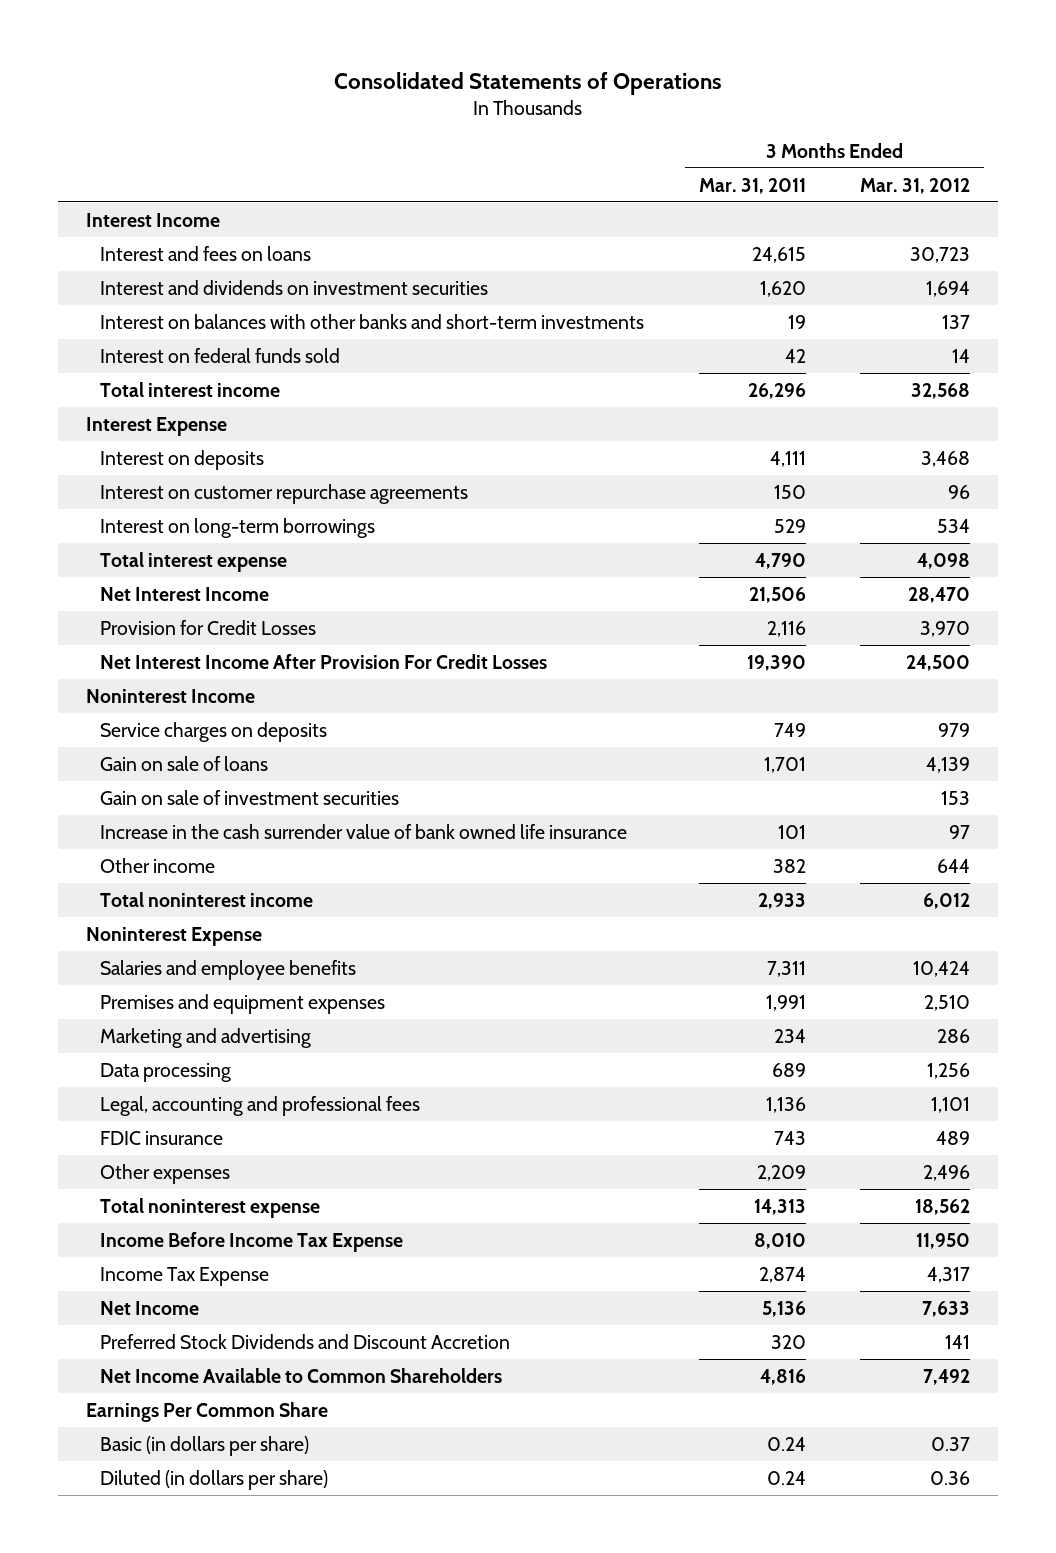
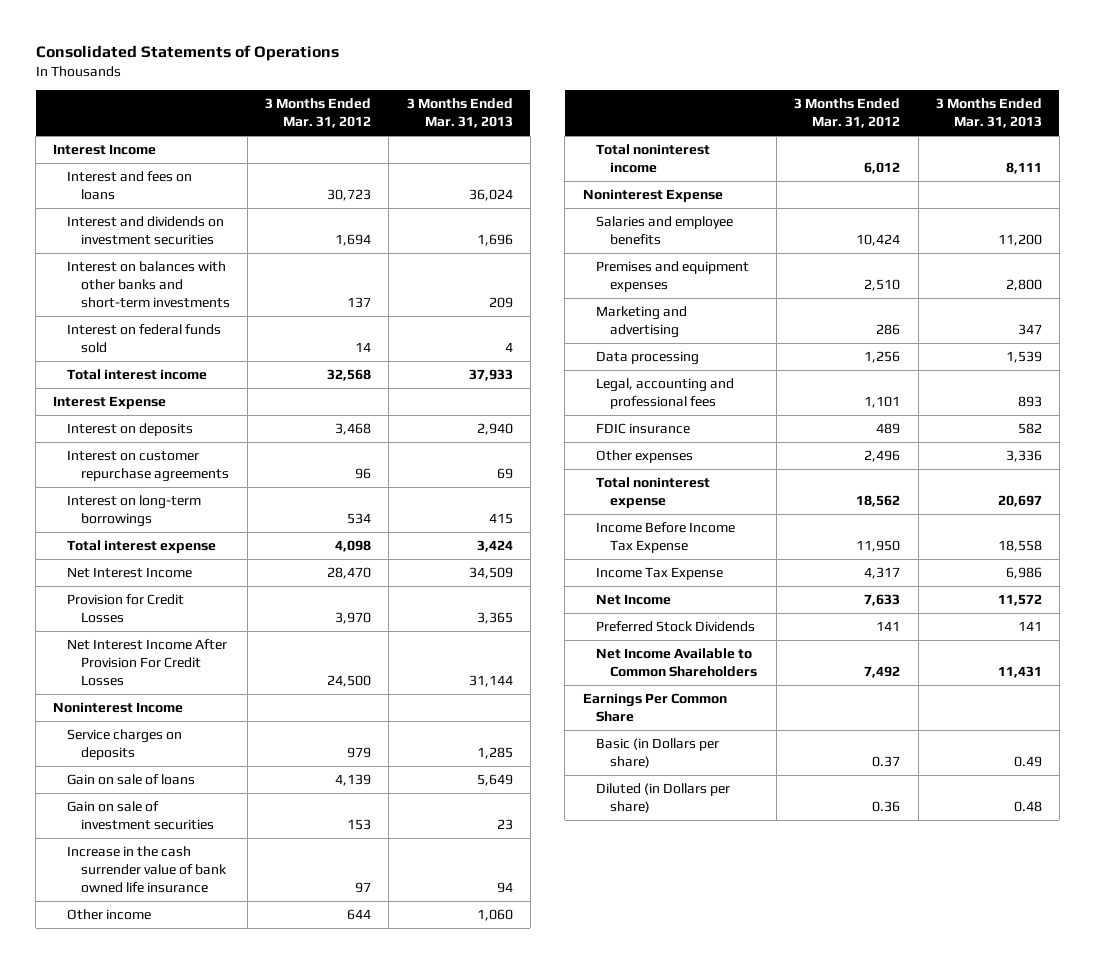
- | 3 Months Ended Mar. 31, 2011 | 3 Months Ended Mar. 31, 2012
+ | 3 Months Ended Mar. 31, 2012 | 3 Months Ended Mar. 31, 2013
- Preferred Stock Dividends and Discount Accretion | 320 | 141
+ Preferred Stock Dividends | 141 | 141
- Basic (in dollars per share) | 0.24 | 0.37
- Diluted (in dollars per share) | 0.24 | 0.36
+ Basic (in Dollars per share) | 0.37 | 0.49
+ Diluted (in Dollars per share) | 0.36 | 0.48

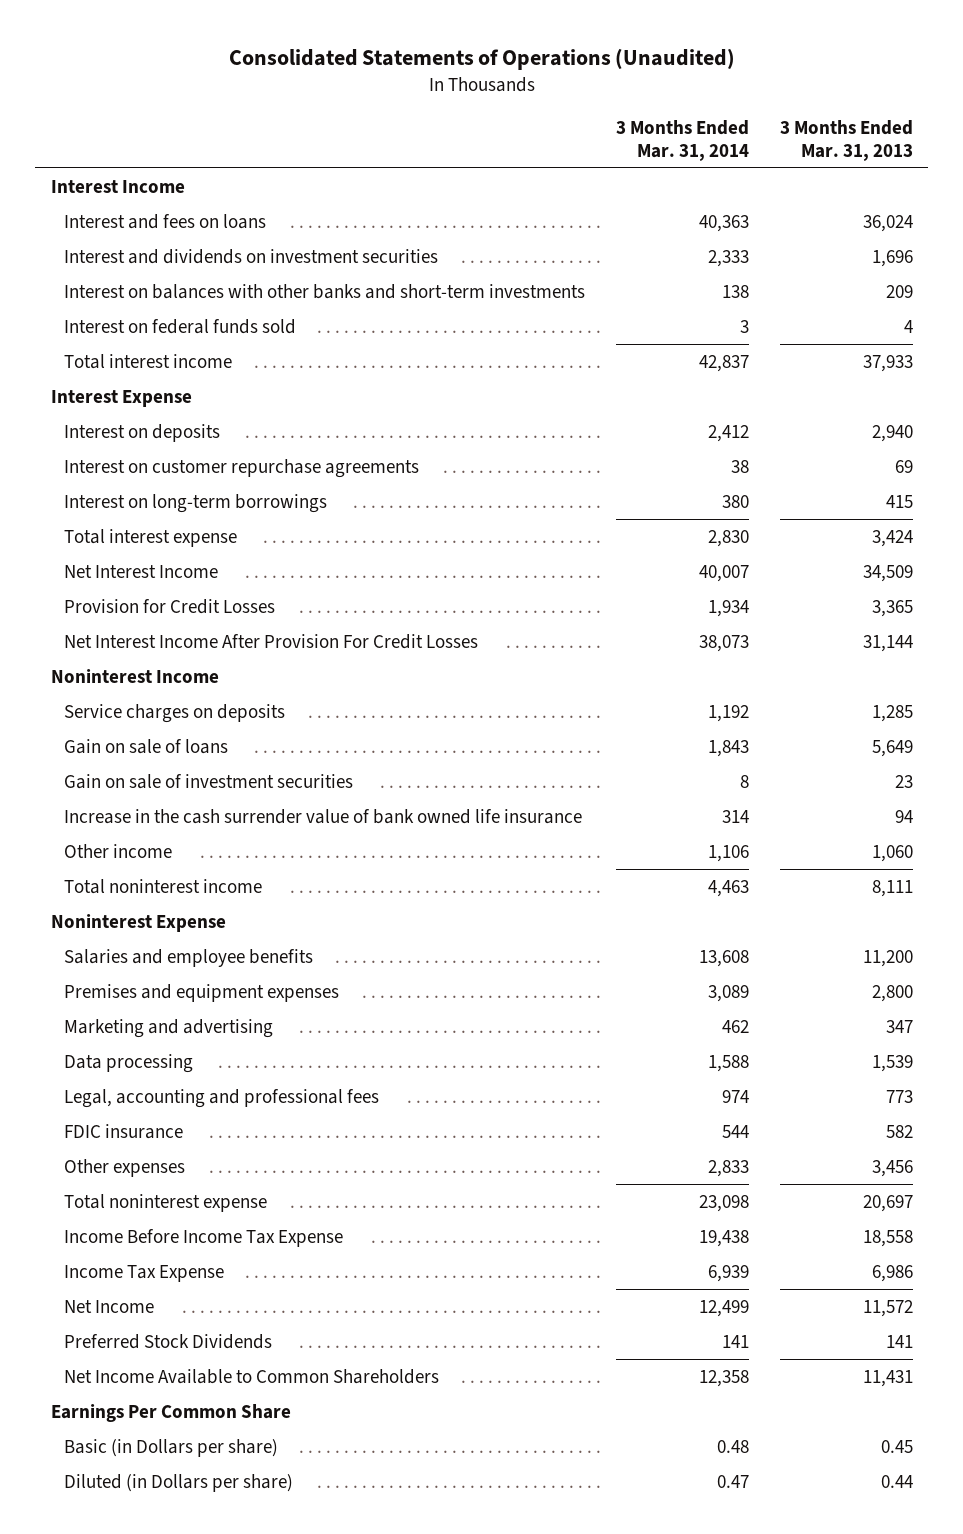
- Consolidated Statements of Operations
+ Consolidated Statements of Operations (Unaudited)
- | 3 Months Ended Mar. 31, 2012 | 3 Months Ended Mar. 31, 2013
+ | 3 Months Ended Mar. 31, 2014 | 3 Months Ended Mar. 31, 2013
- Legal, accounting and professional fees | 1,101 | 893
+ Legal, accounting and professional fees | 974 | 773
- Other expenses | 2,496 | 3,336
+ Other expenses | 2,833 | 3,456
- Basic (in Dollars per share) | 0.37 | 0.49
- Diluted (in Dollars per share) | 0.36 | 0.48
+ Basic (in Dollars per share) | 0.48 | 0.45
+ Diluted (in Dollars per share) | 0.47 | 0.44

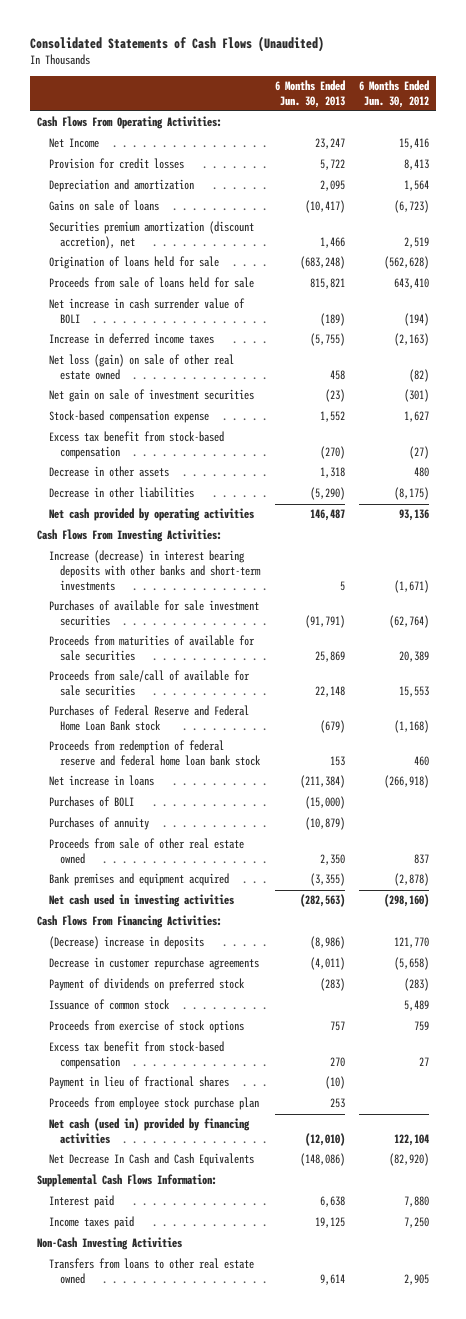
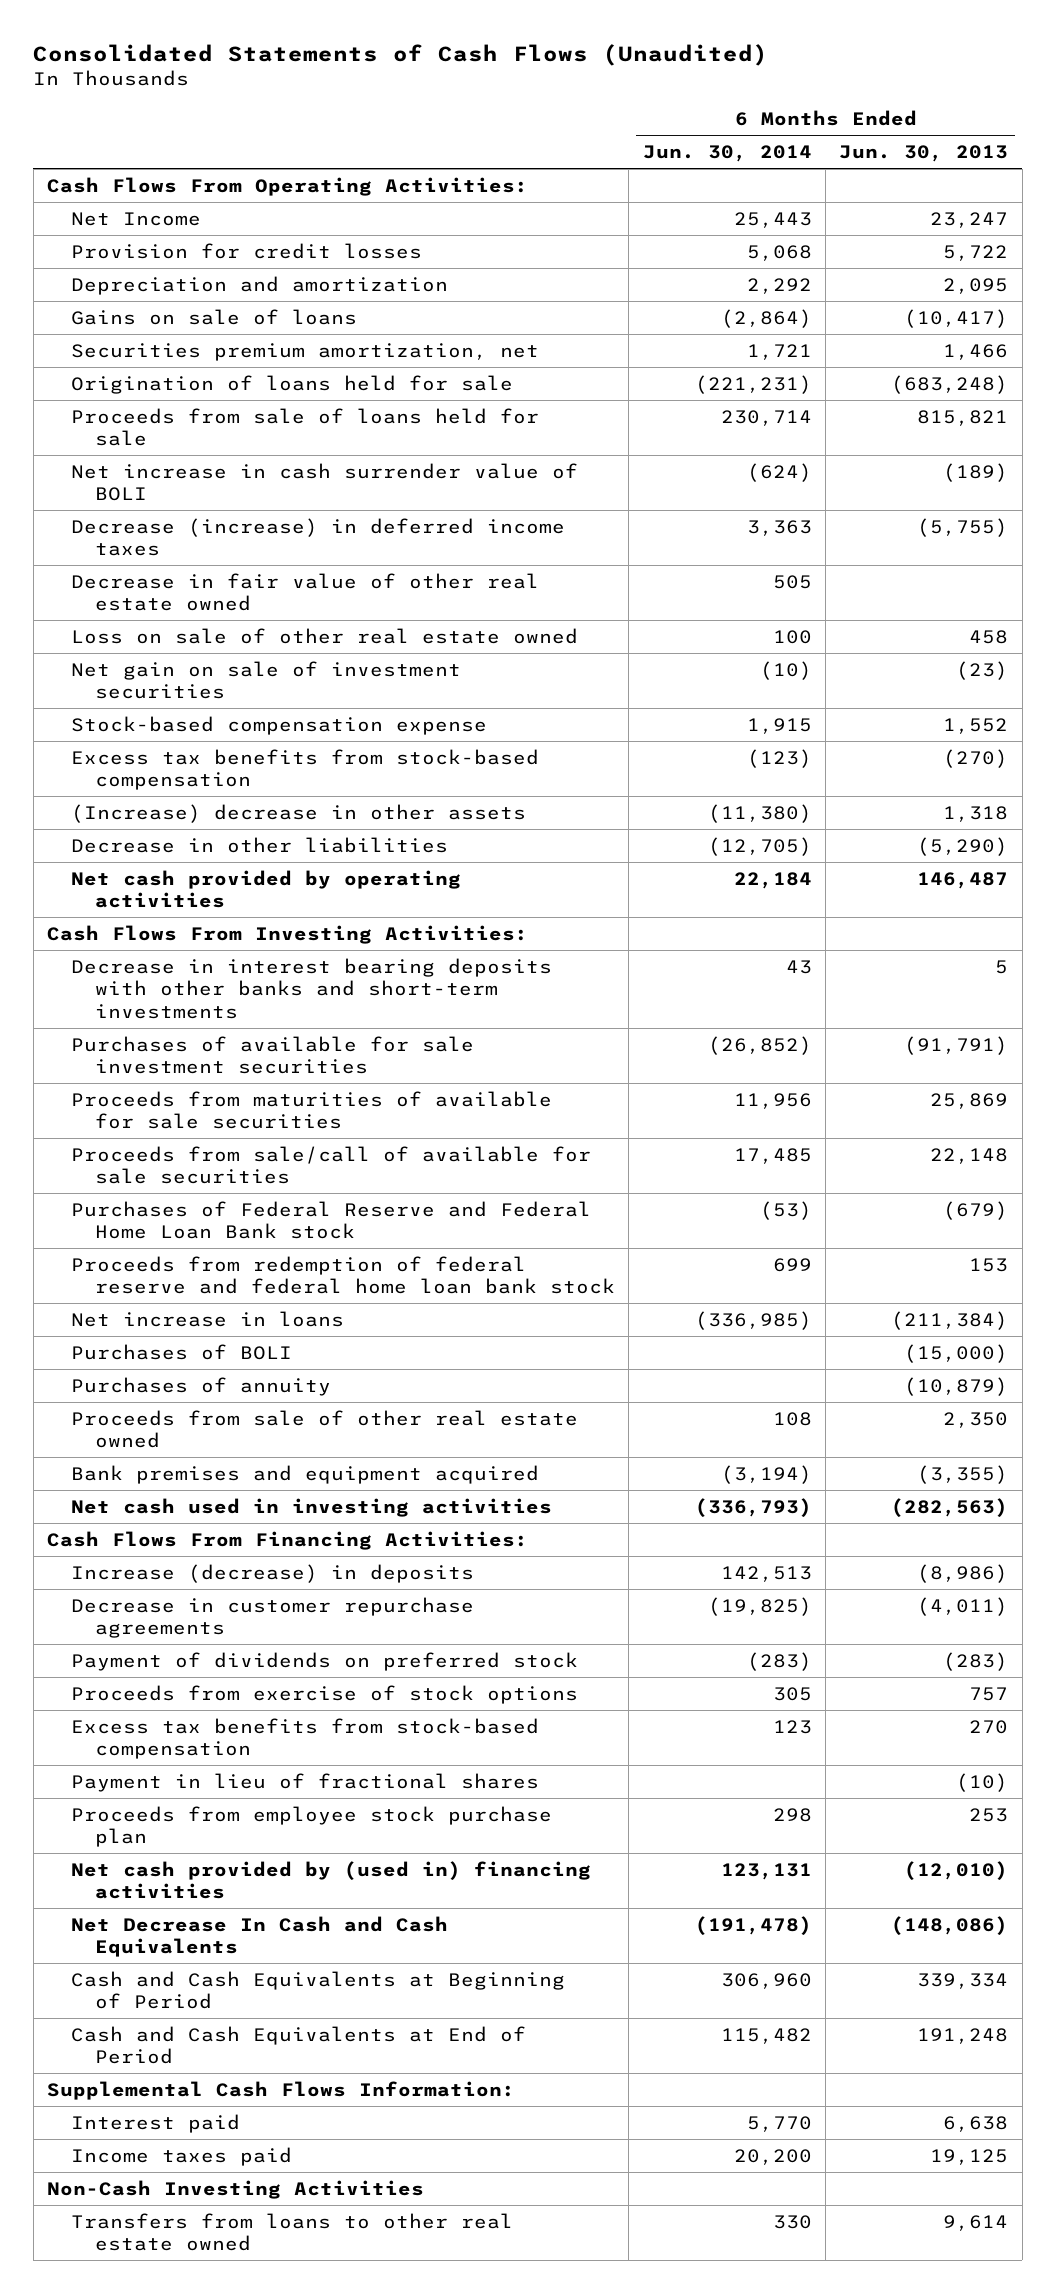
- | 6 Months Ended Jun. 30, 2013 | 6 Months Ended Jun. 30, 2012
+ | 6 Months Ended Jun. 30, 2014 | 6 Months Ended Jun. 30, 2013
- Securities premium amortization (discount accretion), net | 1,466 | 2,519
+ Securities premium amortization, net | 1,721 | 1,466
- Increase in deferred income taxes | (5,755) | (2,163)
- Net loss (gain) on sale of other real estate owned | 458 | (82)
+ Decrease (increase) in deferred income taxes | 3,363 | (5,755)
+ Decrease in fair value of other real estate owned | 505 |
+ Loss on sale of other real estate owned | 100 | 458
- Excess tax benefit from stock-based compensation | (270) | (27)
- Decrease in other assets | 1,318 | 480
+ Excess tax benefits from stock-based compensation | (123) | (270)
+ (Increase) decrease in other assets | (11,380) | 1,318
- Increase (decrease) in interest bearing deposits with other banks and short-term investments | 5 | (1,671)
+ Decrease in interest bearing deposits with other banks and short-term investments | 43 | 5
- (Decrease) increase in deposits | (8,986) | 121,770
+ Increase (decrease) in deposits | 142,513 | (8,986)
- Issuance of common stock | | 5,489
- Excess tax benefit from stock-based compensation | 270 | 27
+ Excess tax benefits from stock-based compensation | 123 | 270
- Net cash (used in) provided by financing activities | (12,010) | 122,104
+ Net cash provided by (used in) financing activities | 123,131 | (12,010)
+ Cash and Cash Equivalents at Beginning of Period | 306,960 | 339,334
+ Cash and Cash Equivalents at End of Period | 115,482 | 191,248

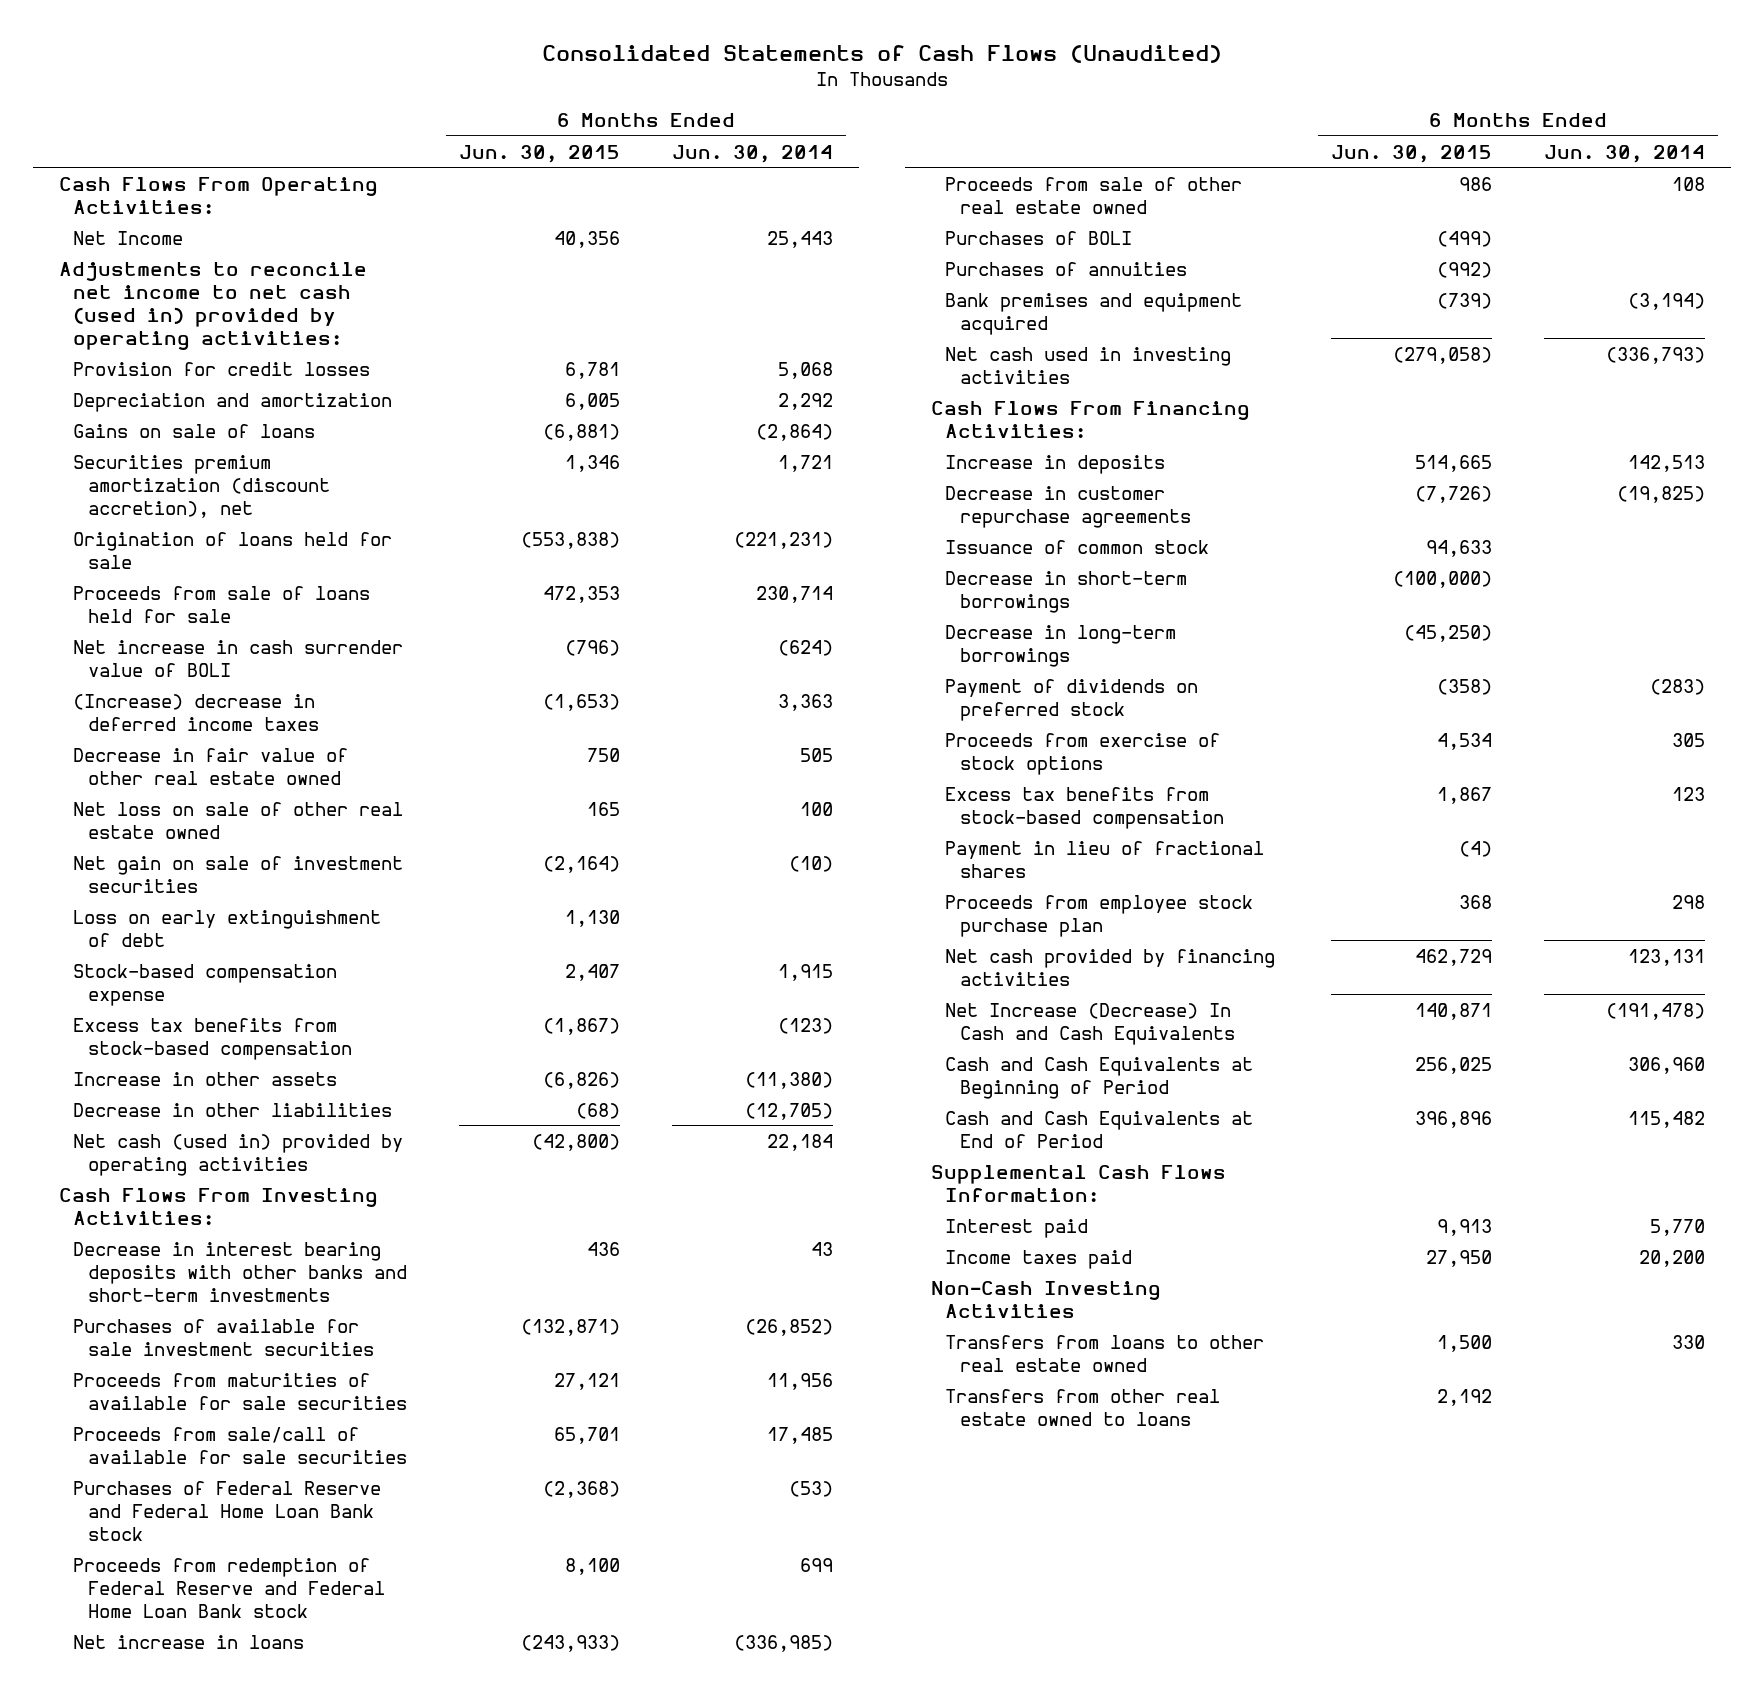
- | 6 Months Ended Jun. 30, 2014 | 6 Months Ended Jun. 30, 2013
+ | 6 Months Ended Jun. 30, 2015 | 6 Months Ended Jun. 30, 2014
+ Adjustments to reconcile net income to net cash (used in) provided by operating activities:
- Securities premium amortization, net | 1,721 | 1,466
+ Securities premium amortization (discount accretion), net | 1,346 | 1,721
- Decrease (increase) in deferred income taxes | 3,363 | (5,755)
+ (Increase) decrease in deferred income taxes | (1,653) | 3,363
- Loss on sale of other real estate owned | 100 | 458
+ Net loss on sale of other real estate owned | 165 | 100
+ Loss on early extinguishment of debt | 1,130 |
- (Increase) decrease in other assets | (11,380) | 1,318
+ Increase in other assets | (6,826) | (11,380)
- Net cash provided by operating activities | 22,184 | 146,487
+ Net cash (used in) provided by operating activities | (42,800) | 22,184
- Proceeds from redemption of federal reserve and federal home loan bank stock | 699 | 153
+ Proceeds from redemption of Federal Reserve and Federal Home Loan Bank stock | 8,100 | 699
- Purchases of annuity | | (10,879)
moved down: Purchases of BOLI | (499) |
+ Purchases of annuities | (992) |
- Increase (decrease) in deposits | 142,513 | (8,986)
+ Increase in deposits | 514,665 | 142,513
+ Issuance of common stock | 94,633 |
+ Decrease in short-term borrowings | (100,000) |
+ Decrease in long-term borrowings | (45,250) |
- Net cash provided by (used in) financing activities | 123,131 | (12,010)
- Net Decrease In Cash and Cash Equivalents | (191,478) | (148,086)
+ Net cash provided by financing activities | 462,729 | 123,131
+ Net Increase (Decrease) In Cash and Cash Equivalents | 140,871 | (191,478)
+ Transfers from other real estate owned to loans | 2,192 |

